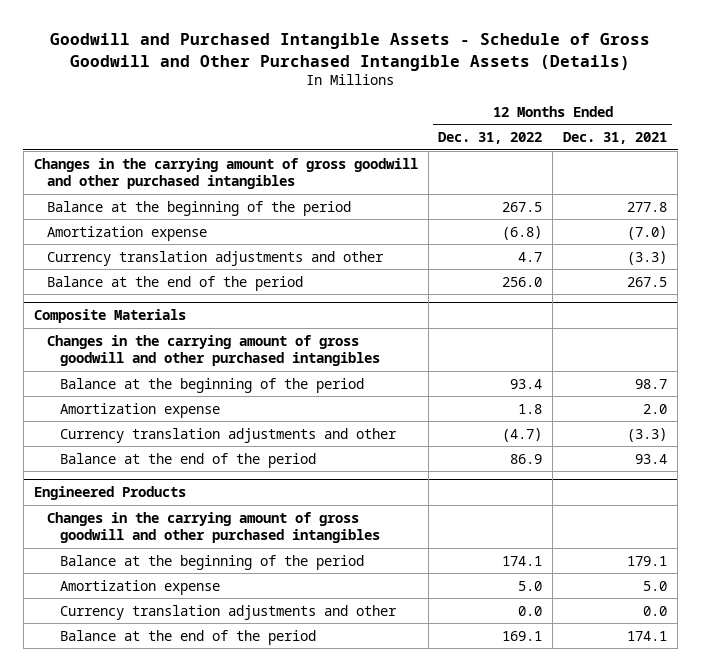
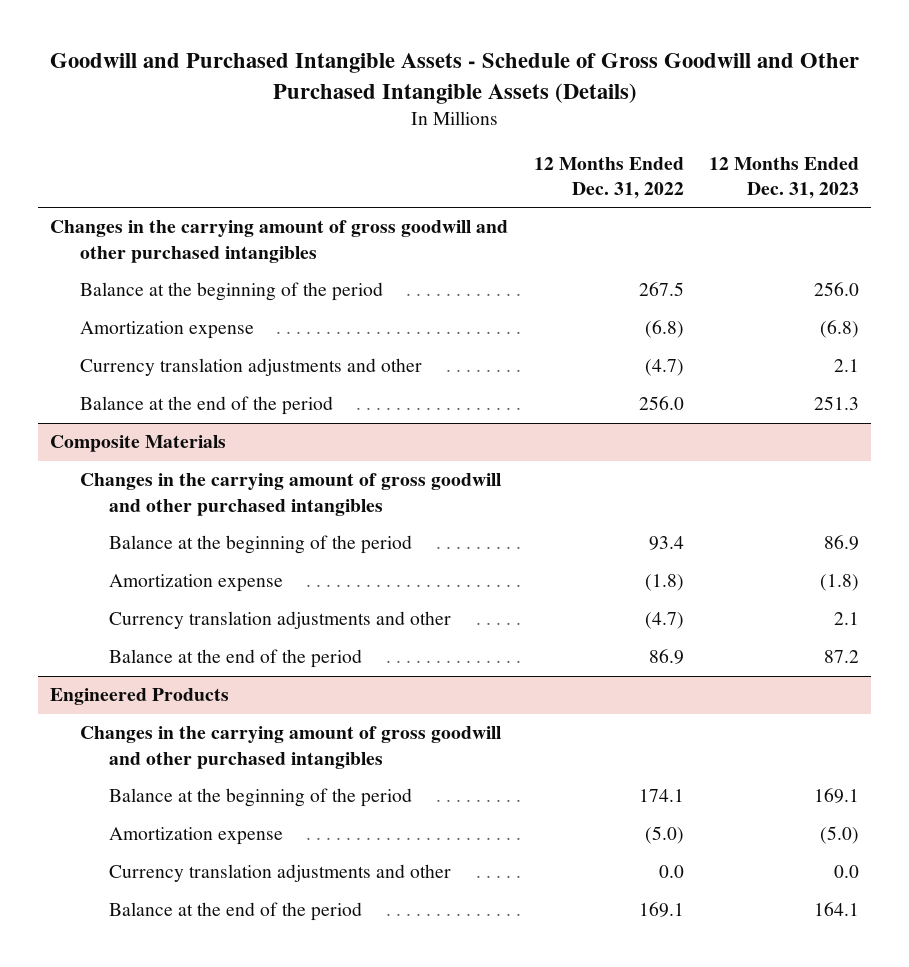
- | 12 Months Ended Dec. 31, 2022 | 12 Months Ended Dec. 31, 2021
+ | 12 Months Ended Dec. 31, 2022 | 12 Months Ended Dec. 31, 2023
- Currency translation adjustments and other | 4.7 | (3.3)
+ Currency translation adjustments and other | (4.7) | 2.1
@ Composite Materials
- Amortization expense | 1.8 | 2.0
+ Amortization expense | (1.8) | (1.8)
@ Engineered Products
- Amortization expense | 5.0 | 5.0
+ Amortization expense | (5.0) | (5.0)

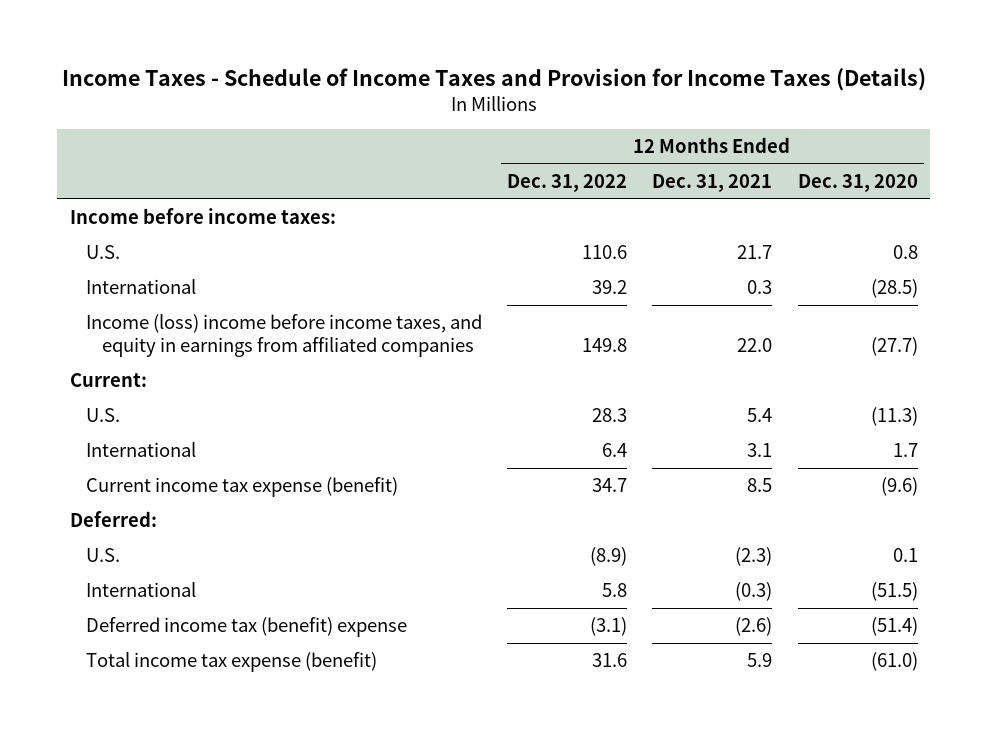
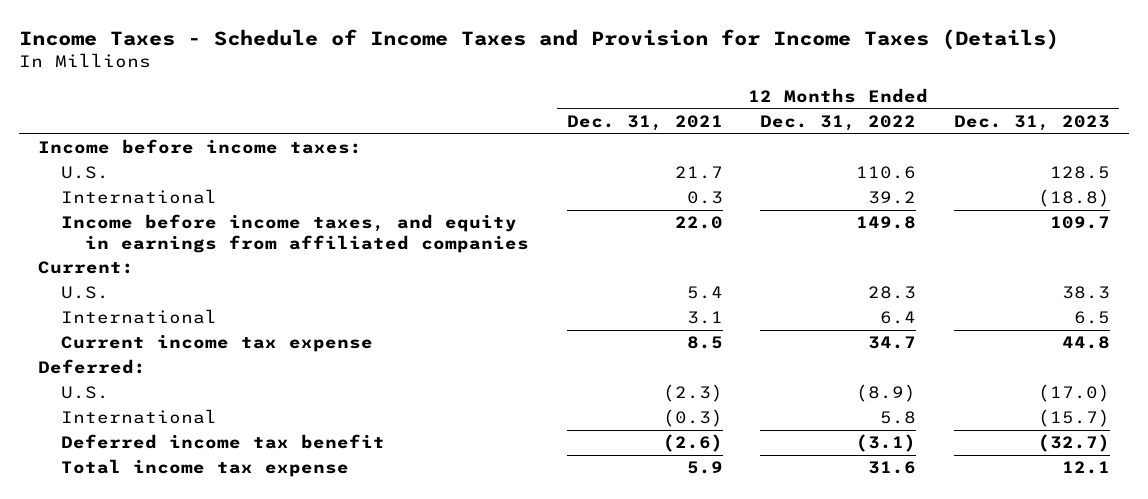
- | 12 Months Ended Dec. 31, 2022 | 12 Months Ended Dec. 31, 2021 | 12 Months Ended Dec. 31, 2020
+ | 12 Months Ended Dec. 31, 2021 | 12 Months Ended Dec. 31, 2022 | 12 Months Ended Dec. 31, 2023
- Income (loss) income before income taxes, and equity in earnings from affiliated companies | 149.8 | 22.0 | (27.7)
+ Income before income taxes, and equity in earnings from affiliated companies | 22.0 | 149.8 | 109.7
- Current income tax expense (benefit) | 34.7 | 8.5 | (9.6)
+ Current income tax expense | 8.5 | 34.7 | 44.8
- Deferred income tax (benefit) expense | (3.1) | (2.6) | (51.4)
- Total income tax expense (benefit) | 31.6 | 5.9 | (61.0)
+ Deferred income tax benefit | (2.6) | (3.1) | (32.7)
+ Total income tax expense | 5.9 | 31.6 | 12.1

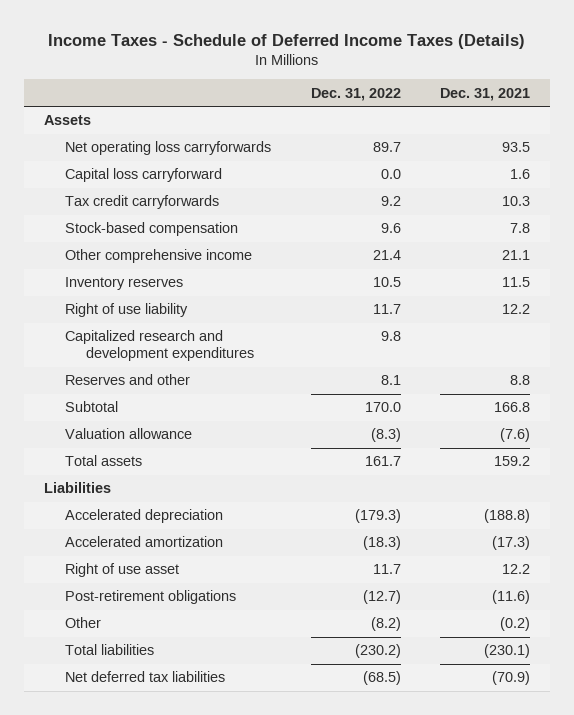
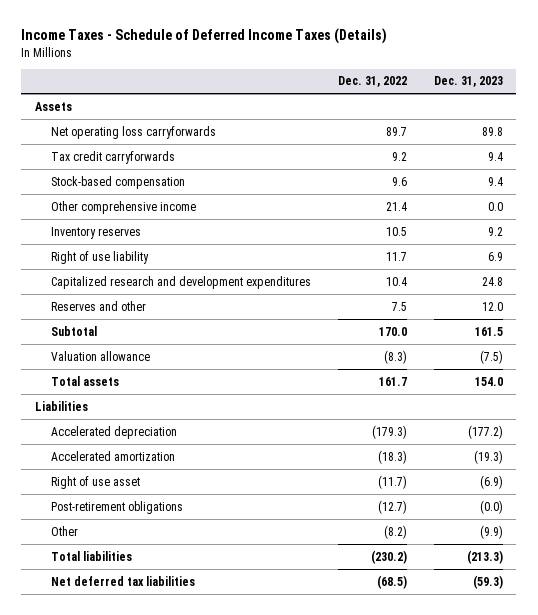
- | Dec. 31, 2022 | Dec. 31, 2021
+ | Dec. 31, 2022 | Dec. 31, 2023
- Capital loss carryforward | 0.0 | 1.6
- Capitalized research and development expenditures | 9.8 |
- Reserves and other | 8.1 | 8.8
+ Capitalized research and development expenditures | 10.4 | 24.8
+ Reserves and other | 7.5 | 12.0
- Right of use asset | 11.7 | 12.2
+ Right of use asset | (11.7) | (6.9)

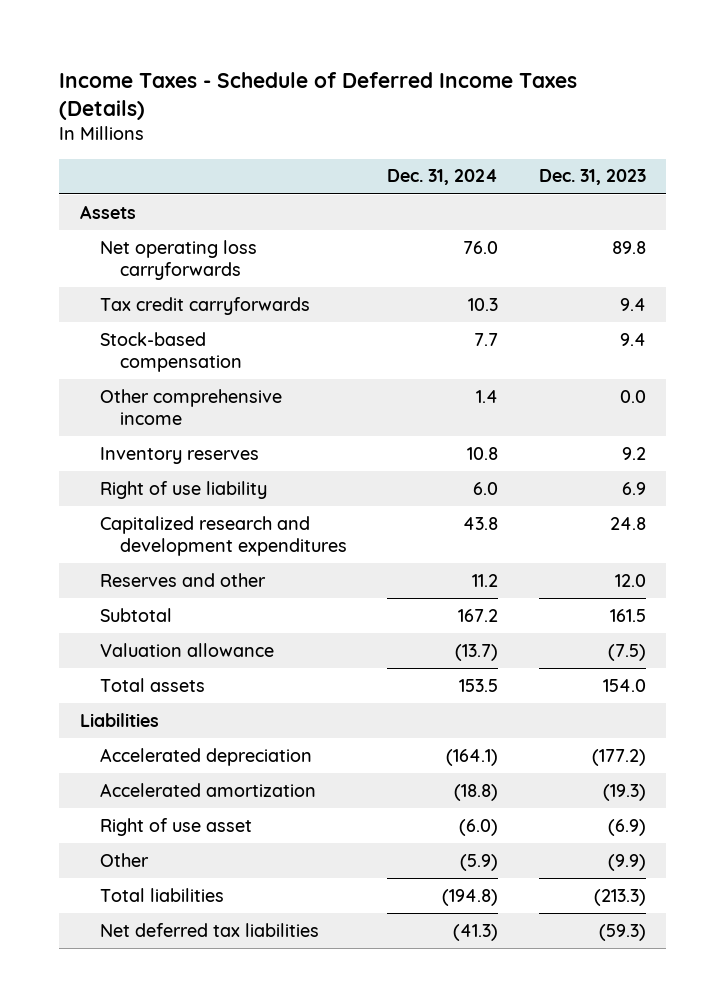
- | Dec. 31, 2022 | Dec. 31, 2023
+ | Dec. 31, 2024 | Dec. 31, 2023
- Post-retirement obligations | (12.7) | (0.0)

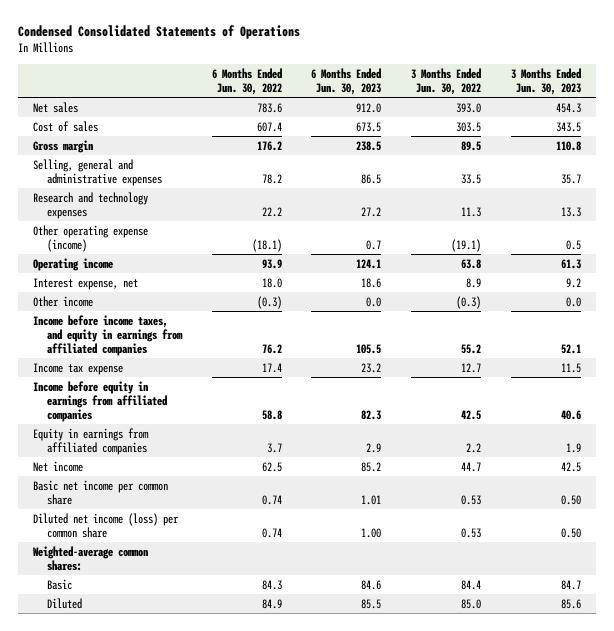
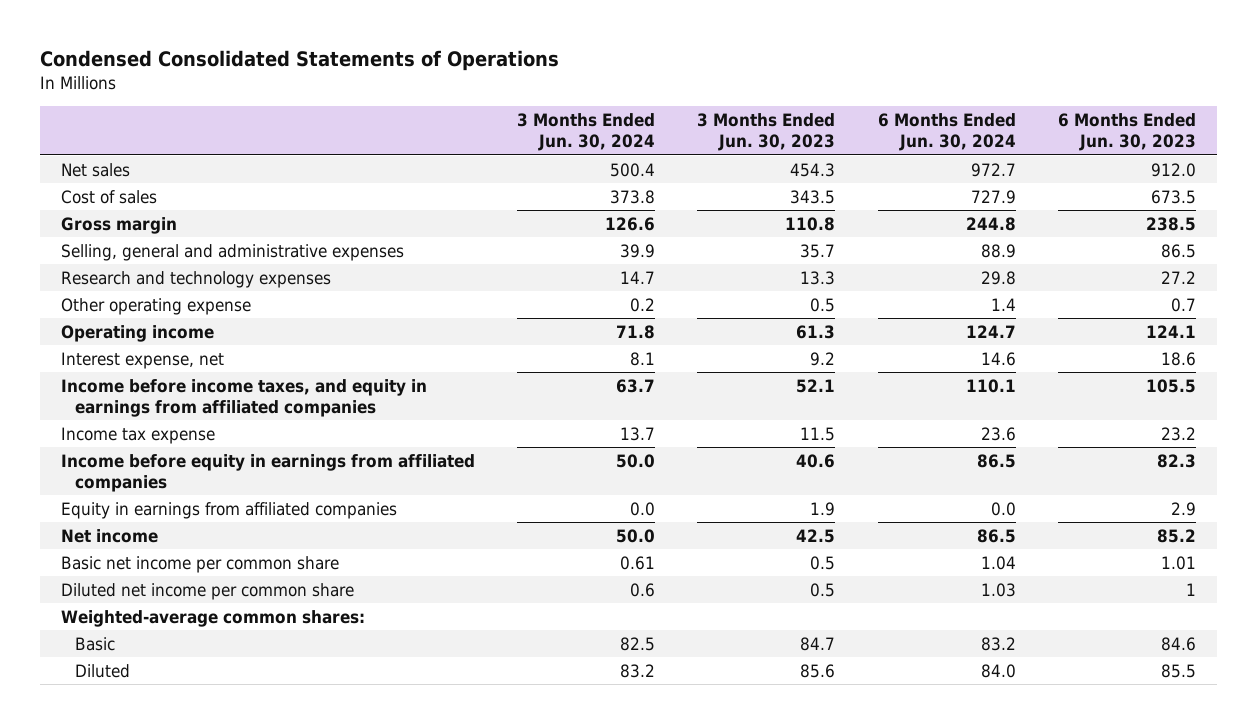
- | 6 Months Ended Jun. 30, 2022 | 6 Months Ended Jun. 30, 2023 | 3 Months Ended Jun. 30, 2022 | 3 Months Ended Jun. 30, 2023
+ | 3 Months Ended Jun. 30, 2024 | 3 Months Ended Jun. 30, 2023 | 6 Months Ended Jun. 30, 2024 | 6 Months Ended Jun. 30, 2023
- Other operating expense (income) | (18.1) | 0.7 | (19.1) | 0.5
+ Other operating expense | 0.2 | 0.5 | 1.4 | 0.7
- Other income | (0.3) | 0.0 | (0.3) | 0.0
- Basic net income per common share | 0.74 | 1.01 | 0.53 | 0.50
- Diluted net income (loss) per common share | 0.74 | 1.00 | 0.53 | 0.50
+ Basic net income per common share | 0.61 | 0.5 | 1.04 | 1.01
+ Diluted net income per common share | 0.6 | 0.5 | 1.03 | 1

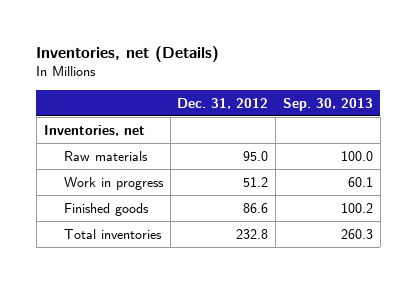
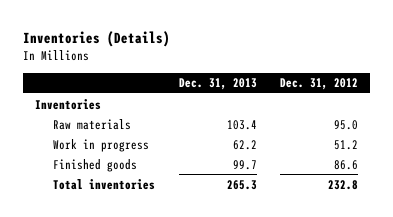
- Inventories, net (Details)
+ Inventories (Details)
- | Dec. 31, 2012 | Sep. 30, 2013
+ | Dec. 31, 2013 | Dec. 31, 2012
- Inventories, net
+ Inventories

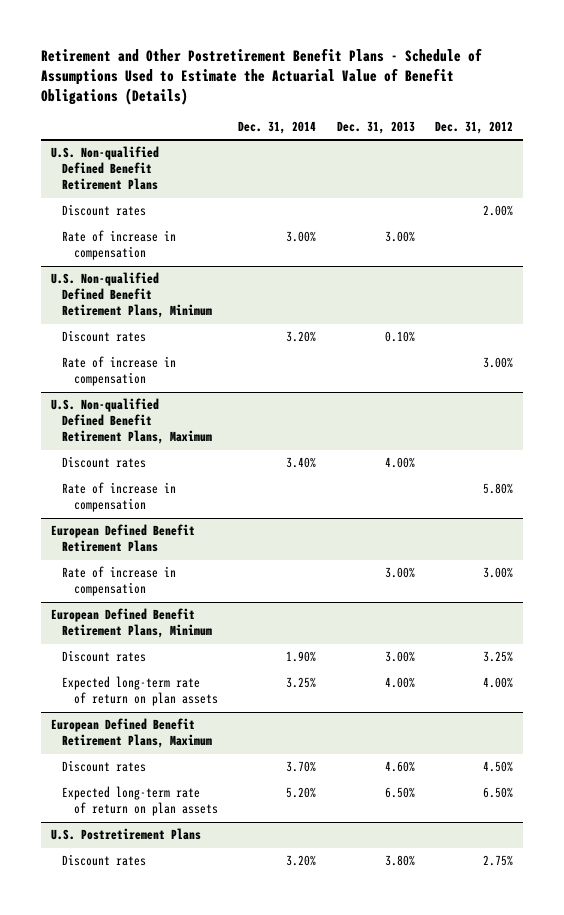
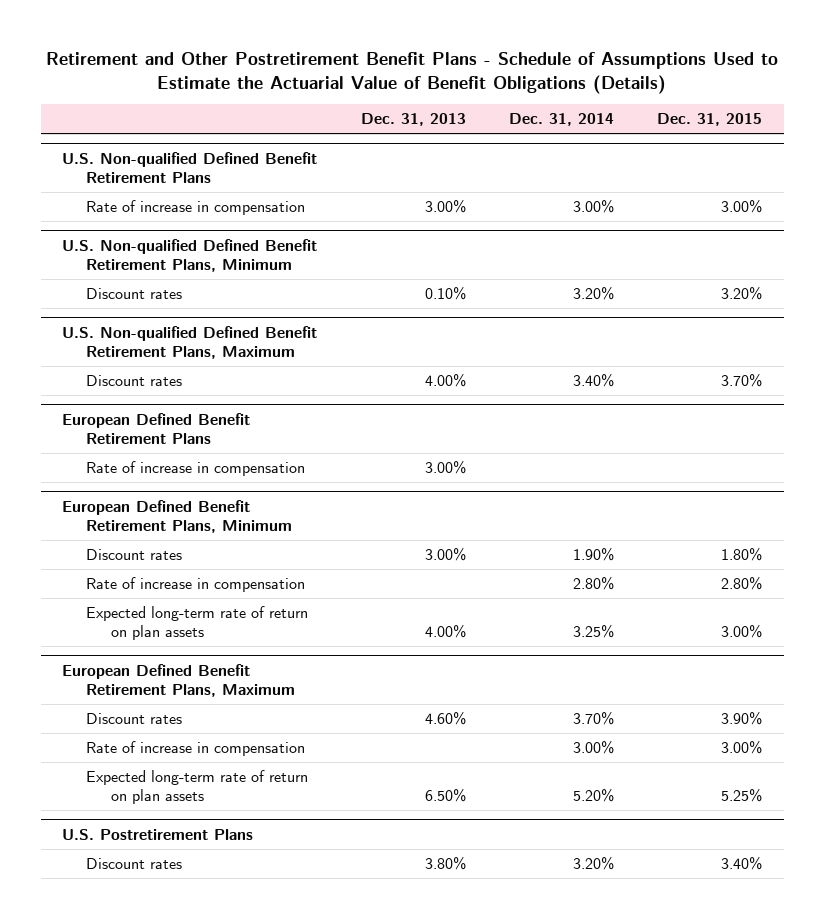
- | Dec. 31, 2014 | Dec. 31, 2013 | Dec. 31, 2012
+ | Dec. 31, 2013 | Dec. 31, 2014 | Dec. 31, 2015
@ U.S. Non-qualified Defined Benefit Retirement Plans
- Discount rates | | | 2.00%
@ U.S. Non-qualified Defined Benefit Retirement Plans, Minimum
- Rate of increase in compensation | | | 3.00%
@ U.S. Non-qualified Defined Benefit Retirement Plans, Maximum
- Rate of increase in compensation | | | 5.80%
@ European Defined Benefit Retirement Plans, Minimum
+ Rate of increase in compensation | | 2.80% | 2.80%
@ European Defined Benefit Retirement Plans, Maximum
+ Rate of increase in compensation | | 3.00% | 3.00%

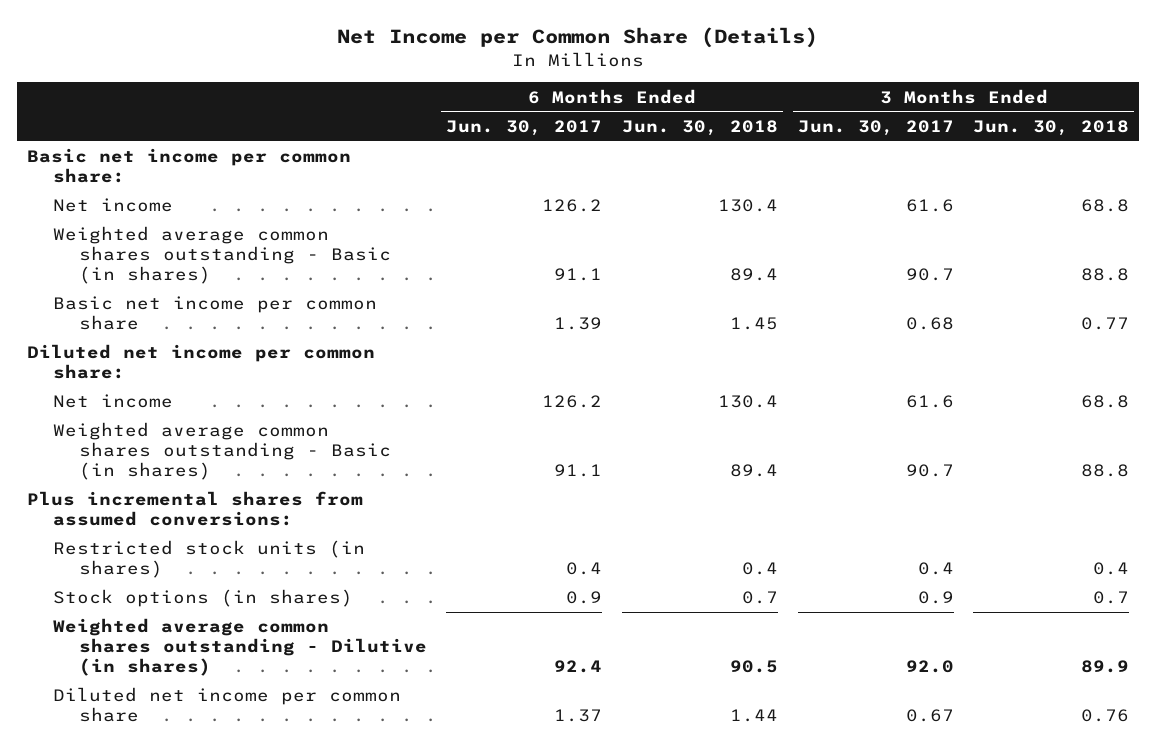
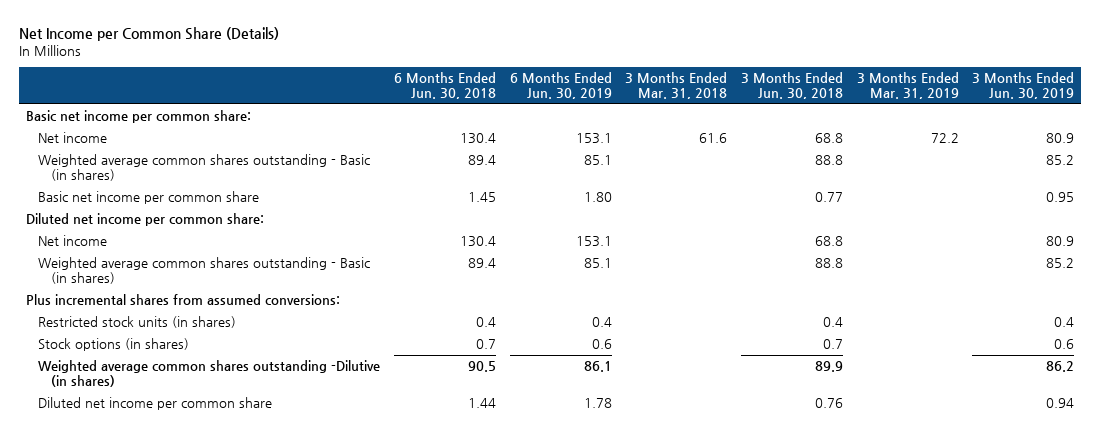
- | 6 Months Ended Jun. 30, 2017 | 6 Months Ended Jun. 30, 2018 | 3 Months Ended Jun. 30, 2017 | 3 Months Ended Jun. 30, 2018
+ | 6 Months Ended Jun. 30, 2018 | 6 Months Ended Jun. 30, 2019 | 3 Months Ended Mar. 31, 2018 | 3 Months Ended Jun. 30, 2018 | 3 Months Ended Mar. 31, 2019 | 3 Months Ended Jun. 30, 2019
- Weighted average common shares outstanding - Dilutive (in shares) | 92.4 | 90.5 | 92.0 | 89.9
+ Weighted average common shares outstanding -Dilutive (in shares) | 90.5 | 86.1 | | 89.9 | | 86.2

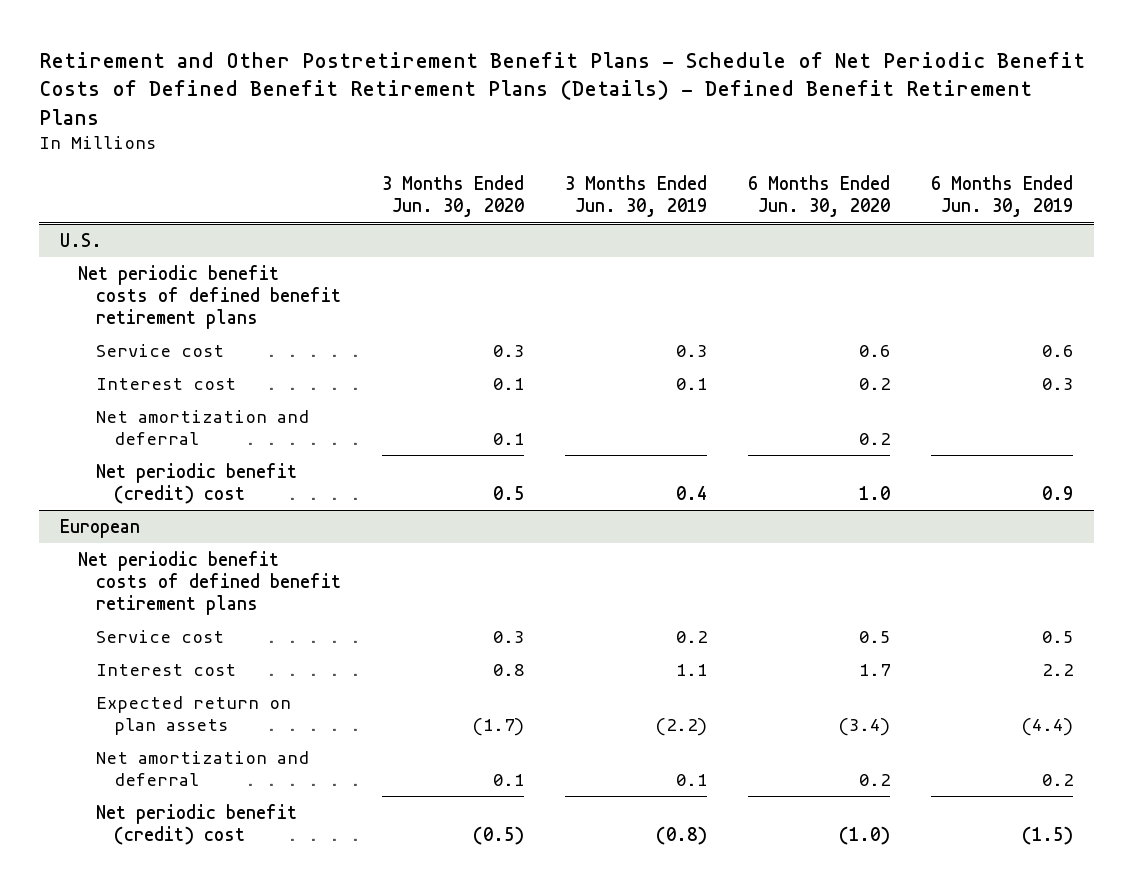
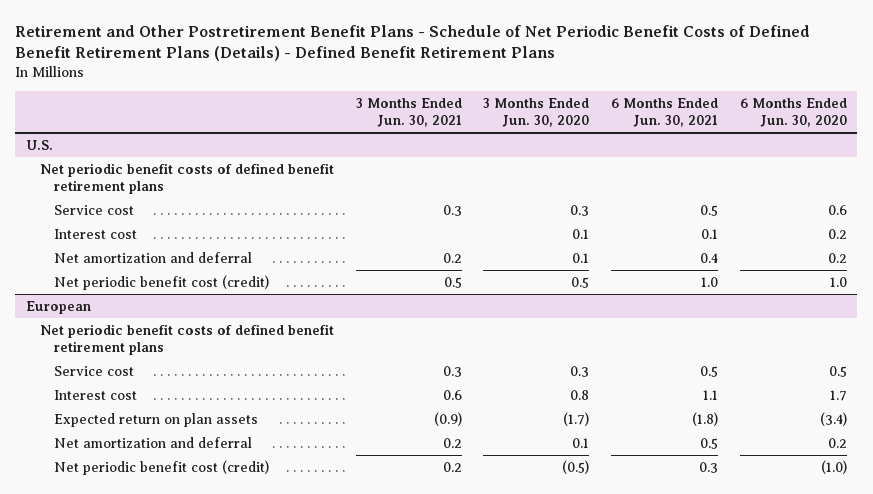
- | 3 Months Ended Jun. 30, 2020 | 3 Months Ended Jun. 30, 2019 | 6 Months Ended Jun. 30, 2020 | 6 Months Ended Jun. 30, 2019
+ | 3 Months Ended Jun. 30, 2021 | 3 Months Ended Jun. 30, 2020 | 6 Months Ended Jun. 30, 2021 | 6 Months Ended Jun. 30, 2020
@ U.S.
- Net periodic benefit (credit) cost | 0.5 | 0.4 | 1.0 | 0.9
+ Net periodic benefit cost (credit) | 0.5 | 0.5 | 1.0 | 1.0
@ European
- Net periodic benefit (credit) cost | (0.5) | (0.8) | (1.0) | (1.5)
+ Net periodic benefit cost (credit) | 0.2 | (0.5) | 0.3 | (1.0)

